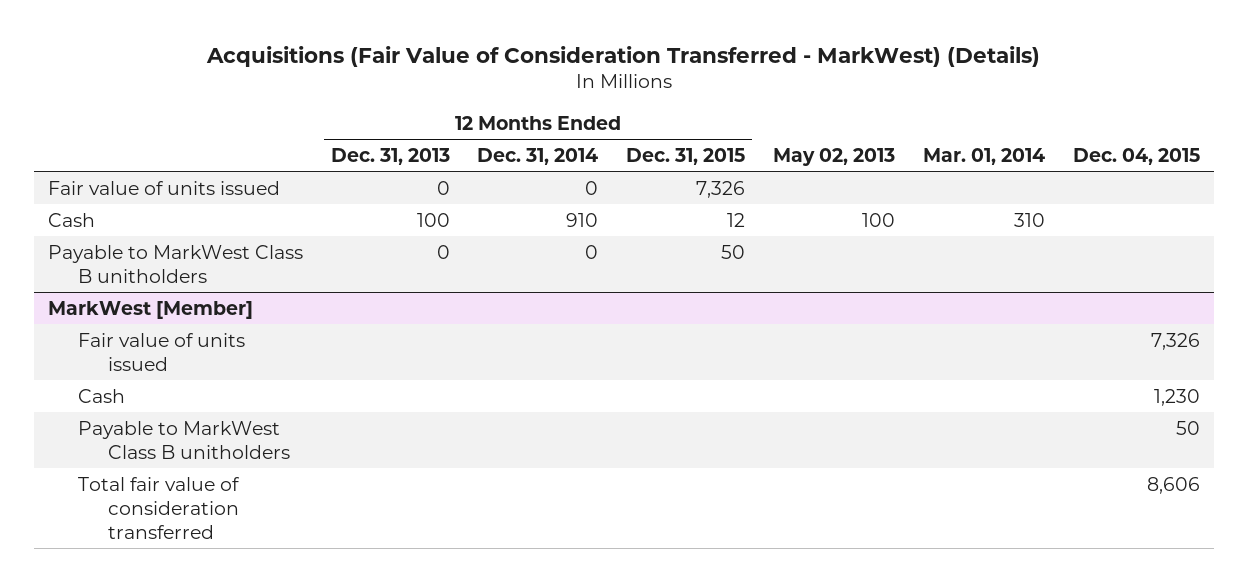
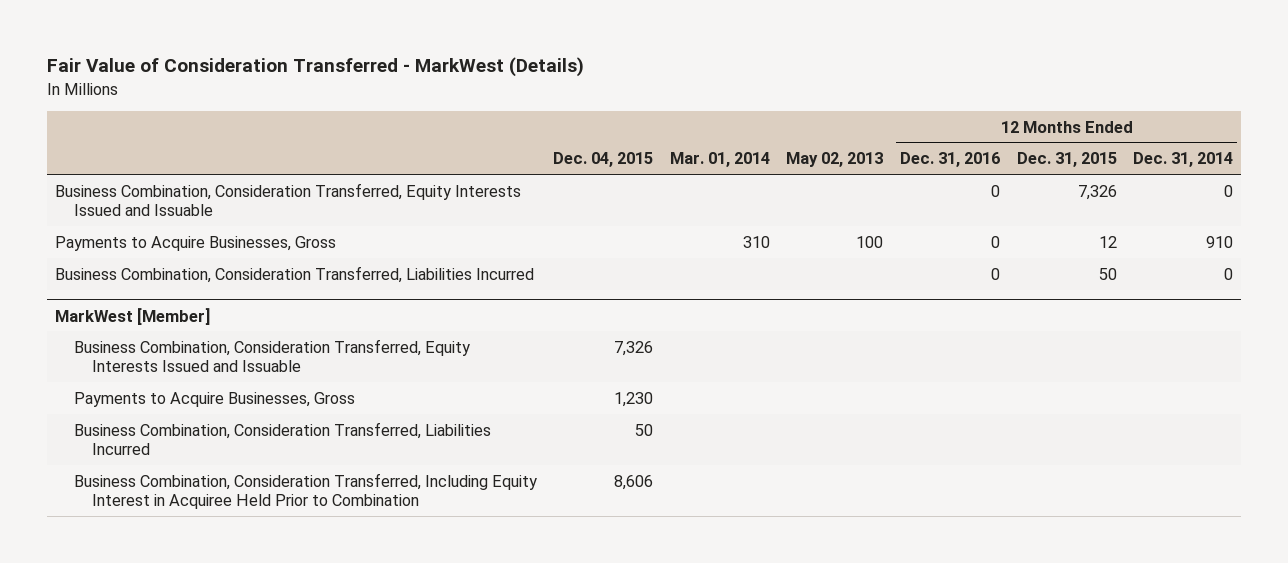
- Acquisitions (Fair Value of Consideration Transferred - MarkWest) (Details)
+ Fair Value of Consideration Transferred - MarkWest (Details)
- | 12 Months Ended Dec. 31, 2013 | 12 Months Ended Dec. 31, 2014 | 12 Months Ended Dec. 31, 2015 | May 02, 2013 | Mar. 01, 2014 | Dec. 04, 2015
+ | Dec. 04, 2015 | Mar. 01, 2014 | May 02, 2013 | 12 Months Ended Dec. 31, 2016 | 12 Months Ended Dec. 31, 2015 | 12 Months Ended Dec. 31, 2014
- Fair value of units issued | 0 | 0 | 7,326 | | |
- Cash | 100 | 910 | 12 | 100 | 310 |
- Payable to MarkWest Class B unitholders | 0 | 0 | 50 | | |
+ Business Combination, Consideration Transferred, Equity Interests Issued and Issuable | | | | 0 | 7,326 | 0
+ Payments to Acquire Businesses, Gross | | 310 | 100 | 0 | 12 | 910
+ Business Combination, Consideration Transferred, Liabilities Incurred | | | | 0 | 50 | 0
@ MarkWest [Member]
- Fair value of units issued | | | | | | 7,326
- Cash | | | | | | 1,230
- Payable to MarkWest Class B unitholders | | | | | | 50
- Total fair value of consideration transferred | | | | | | 8,606
+ Business Combination, Consideration Transferred, Equity Interests Issued and Issuable | 7,326 | | | | |
+ Payments to Acquire Businesses, Gross | 1,230 | | | | |
+ Business Combination, Consideration Transferred, Liabilities Incurred | 50 | | | | |
+ Business Combination, Consideration Transferred, Including Equity Interest in Acquiree Held Prior to Combination | 8,606 | | | | |

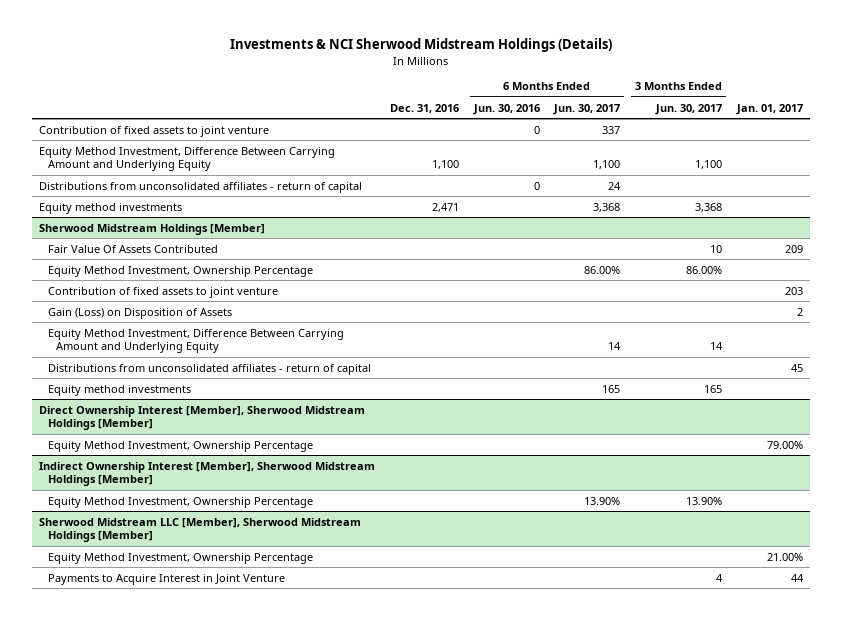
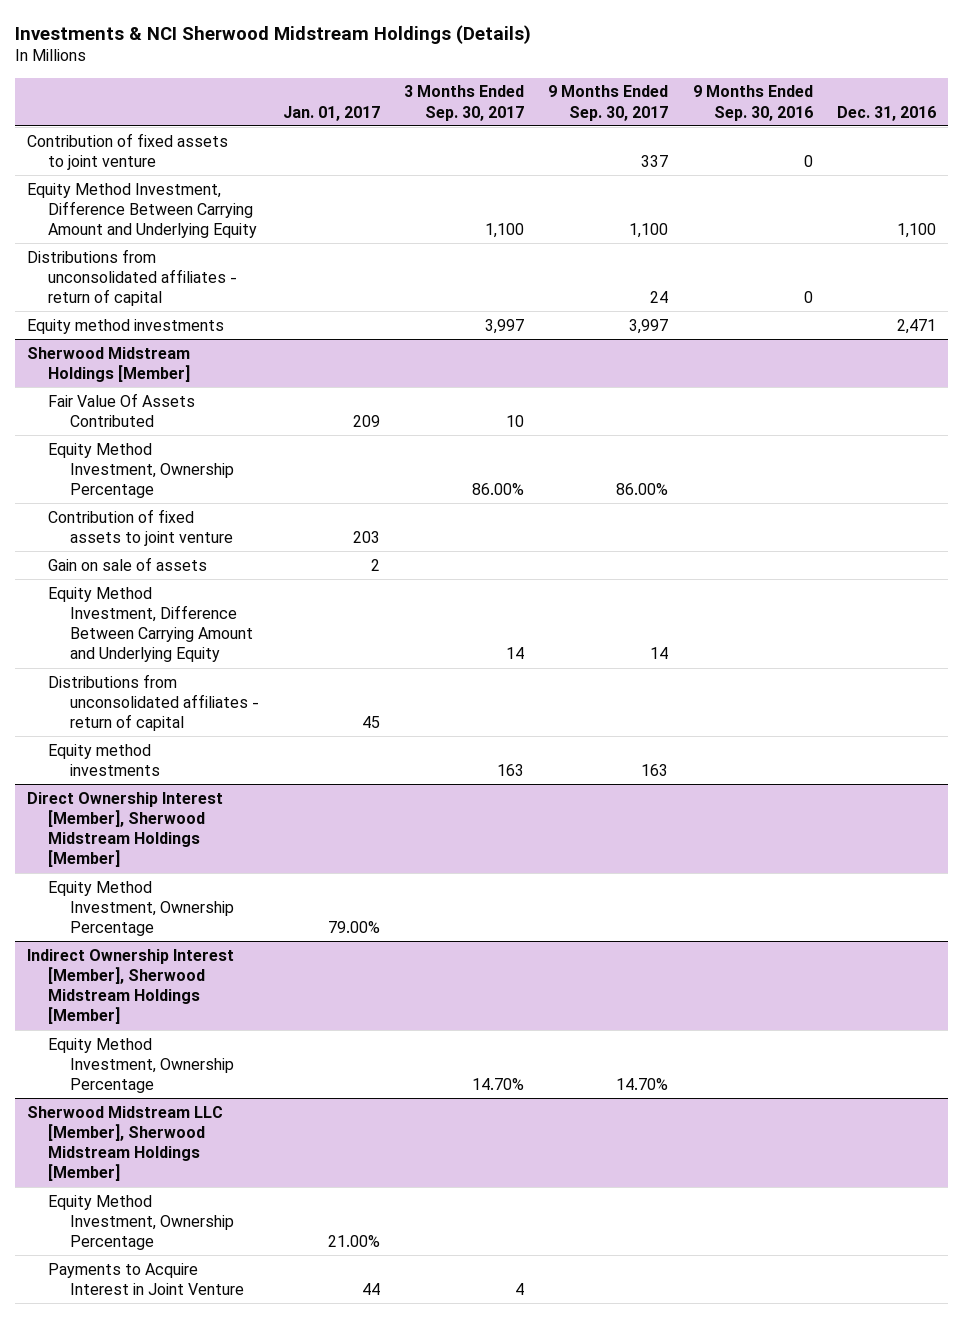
- | Dec. 31, 2016 | 6 Months Ended Jun. 30, 2016 | 6 Months Ended Jun. 30, 2017 | 3 Months Ended Jun. 30, 2017 | Jan. 01, 2017
+ | Jan. 01, 2017 | 3 Months Ended Sep. 30, 2017 | 9 Months Ended Sep. 30, 2017 | 9 Months Ended Sep. 30, 2016 | Dec. 31, 2016
@ Sherwood Midstream Holdings [Member]
- Gain (Loss) on Disposition of Assets | | | | | 2
+ Gain on sale of assets | 2 | | | |

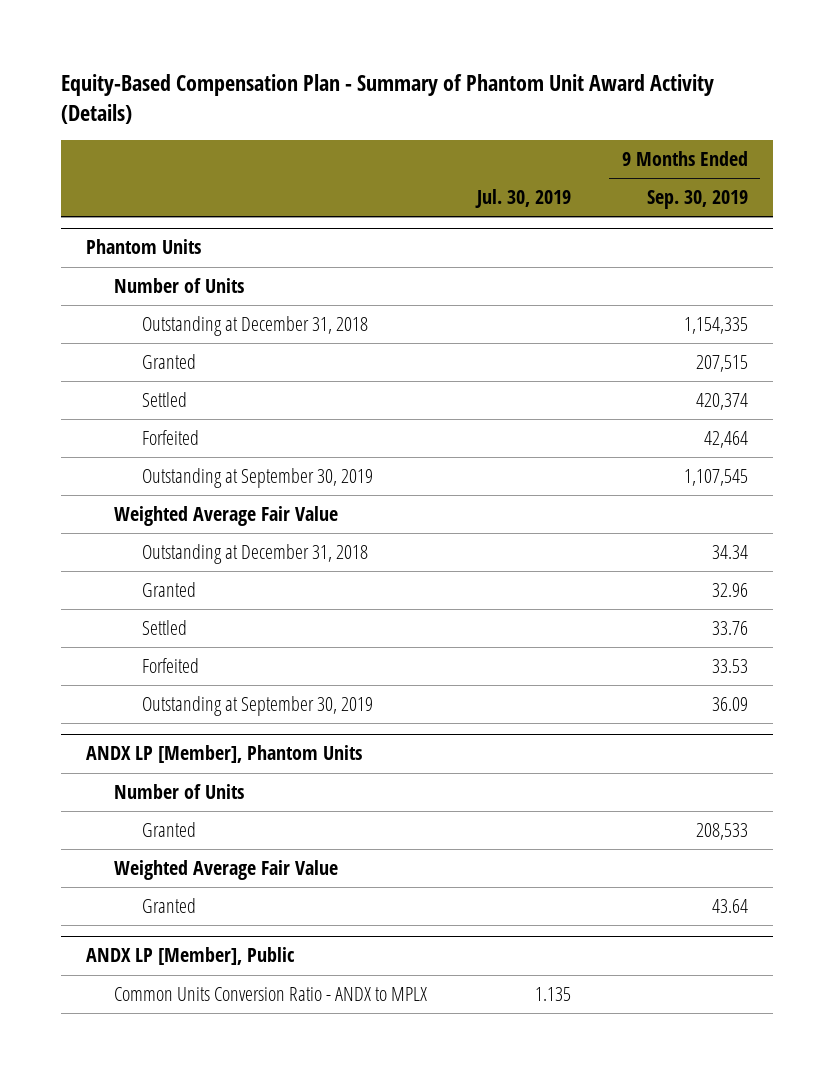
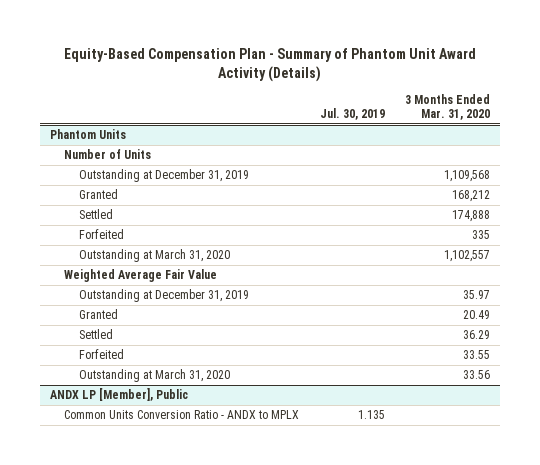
- | Jul. 30, 2019 | 9 Months Ended Sep. 30, 2019
+ | Jul. 30, 2019 | 3 Months Ended Mar. 31, 2020
@ Phantom Units
- Outstanding at December 31, 2018 | | 1,154,335
+ Outstanding at December 31, 2019 | | 1,109,568
- Outstanding at September 30, 2019 | | 1,107,545
+ Outstanding at March 31, 2020 | | 1,102,557
- Outstanding at December 31, 2018 | | 34.34
+ Outstanding at December 31, 2019 | | 35.97
- Outstanding at September 30, 2019 | | 36.09
- ANDX LP [Member], Phantom Units
- Number of Units
- Granted | | 208,533
- Weighted Average Fair Value
- Granted | | 43.64
@ Phantom Units
+ Outstanding at March 31, 2020 | | 33.56

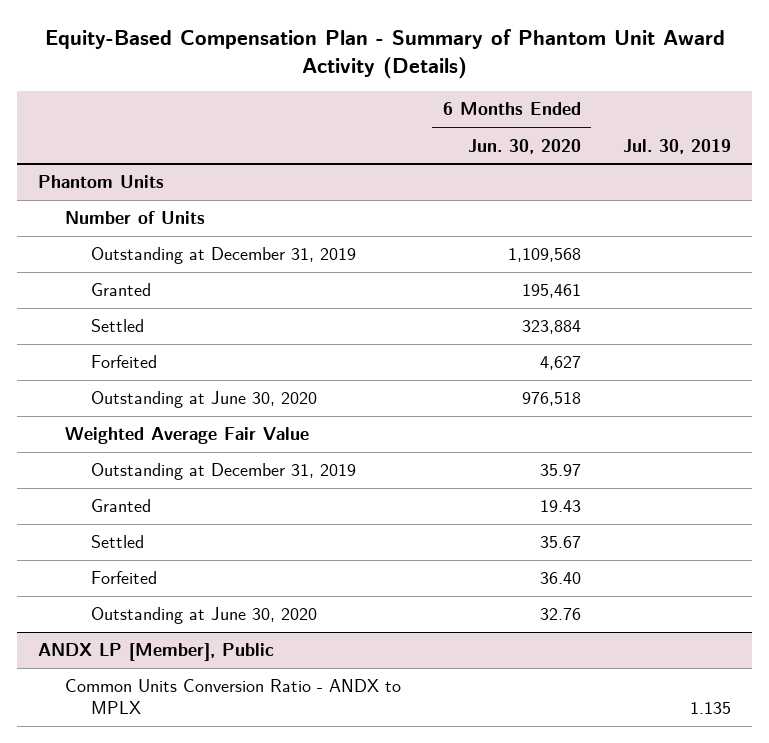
- | Jul. 30, 2019 | 3 Months Ended Mar. 31, 2020
+ | 6 Months Ended Jun. 30, 2020 | Jul. 30, 2019
@ Phantom Units
- Outstanding at March 31, 2020 | | 1,102,557
+ Outstanding at June 30, 2020 | 976,518 |
- Outstanding at March 31, 2020 | | 33.56
+ Outstanding at June 30, 2020 | 32.76 |

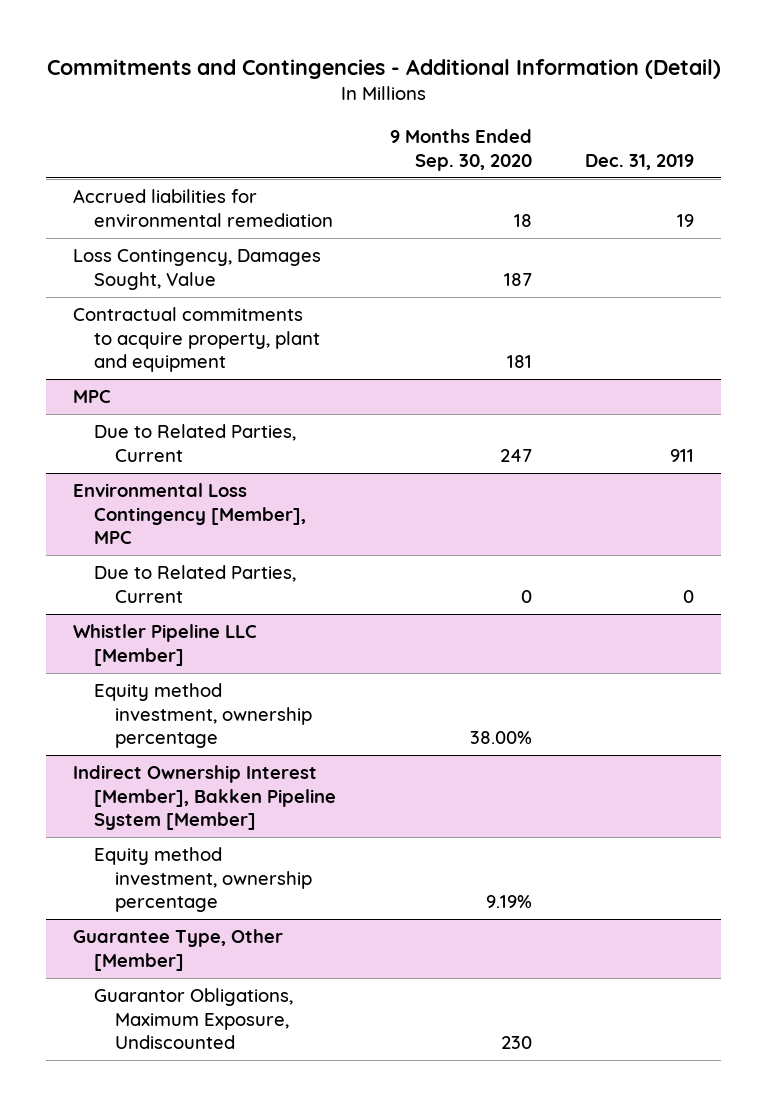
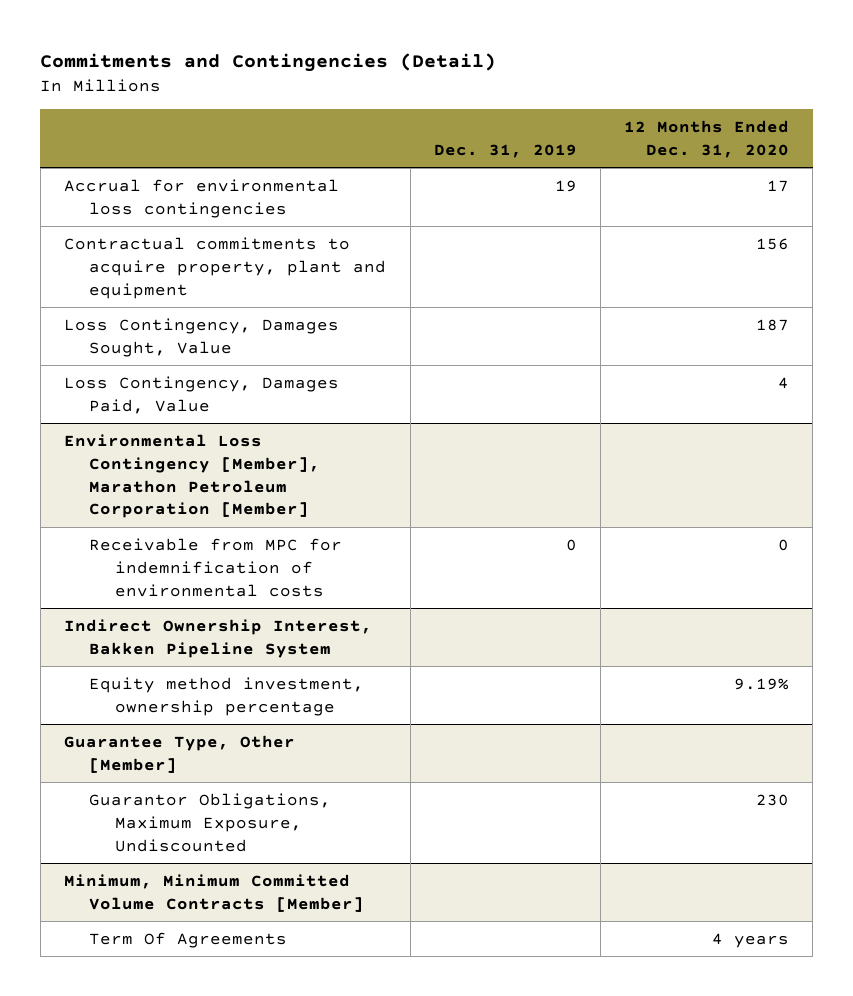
- Commitments and Contingencies - Additional Information (Detail)
+ Commitments and Contingencies (Detail)
- | 9 Months Ended Sep. 30, 2020 | Dec. 31, 2019
+ | Dec. 31, 2019 | 12 Months Ended Dec. 31, 2020
- Accrued liabilities for environmental remediation | 18 | 19
+ Accrual for environmental loss contingencies | 19 | 17
- MPC
- Due to Related Parties, Current | 247 | 911
- Environmental Loss Contingency [Member], MPC
- Due to Related Parties, Current | 0 | 0
- Whistler Pipeline LLC [Member]
- Equity method investment, ownership percentage | 38.00% |
- Indirect Ownership Interest [Member], Bakken Pipeline System [Member]
moved down: Loss Contingency, Damages Sought, Value | | 187
+ Loss Contingency, Damages Paid, Value | | 4
+ Environmental Loss Contingency [Member], Marathon Petroleum Corporation [Member]
+ Receivable from MPC for indemnification of environmental costs | 0 | 0
+ Indirect Ownership Interest, Bakken Pipeline System
+ Minimum, Minimum Committed Volume Contracts [Member]
+ Term Of Agreements | | 4 years

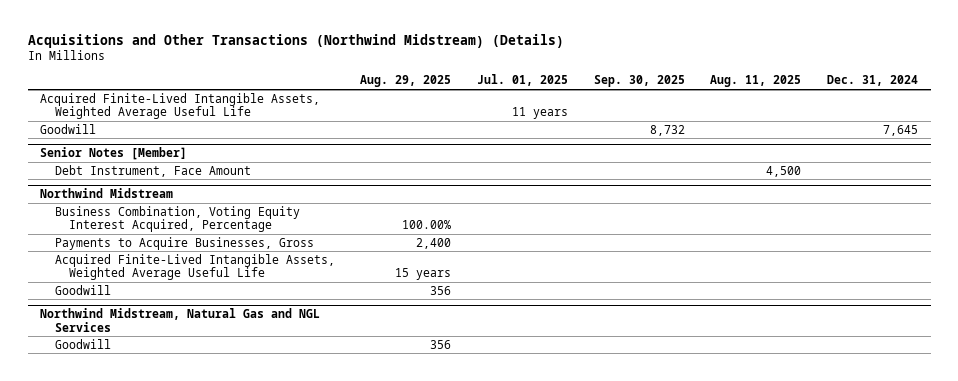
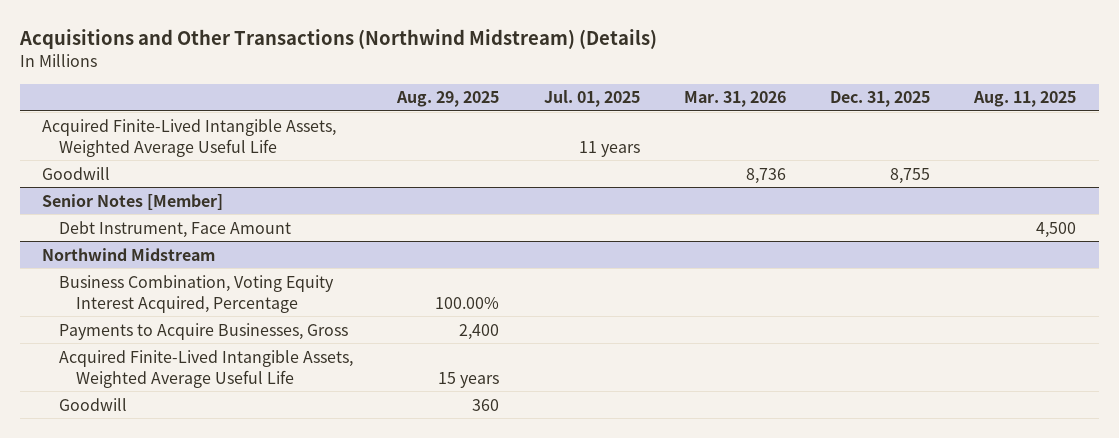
- | Aug. 29, 2025 | Jul. 01, 2025 | Sep. 30, 2025 | Aug. 11, 2025 | Dec. 31, 2024
+ | Aug. 29, 2025 | Jul. 01, 2025 | Mar. 31, 2026 | Dec. 31, 2025 | Aug. 11, 2025
@ Northwind Midstream
- Goodwill | 356 | | | |
- Northwind Midstream, Natural Gas and NGL Services
- Goodwill | 356 | | | |
@ Northwind Midstream
+ Goodwill | 360 | | | |

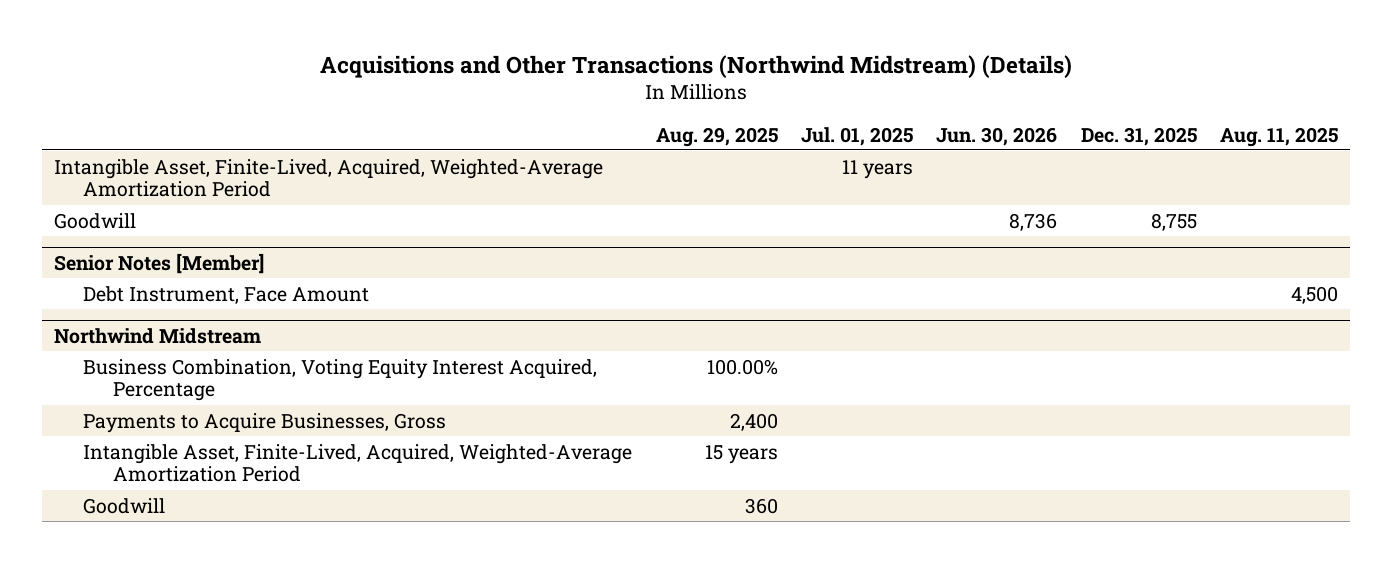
- | Aug. 29, 2025 | Jul. 01, 2025 | Mar. 31, 2026 | Dec. 31, 2025 | Aug. 11, 2025
+ | Aug. 29, 2025 | Jul. 01, 2025 | Jun. 30, 2026 | Dec. 31, 2025 | Aug. 11, 2025
- Acquired Finite-Lived Intangible Assets, Weighted Average Useful Life | | 11 years | | |
+ Intangible Asset, Finite-Lived, Acquired, Weighted-Average Amortization Period | | 11 years | | |
@ Northwind Midstream
- Acquired Finite-Lived Intangible Assets, Weighted Average Useful Life | 15 years | | | |
+ Intangible Asset, Finite-Lived, Acquired, Weighted-Average Amortization Period | 15 years | | | |

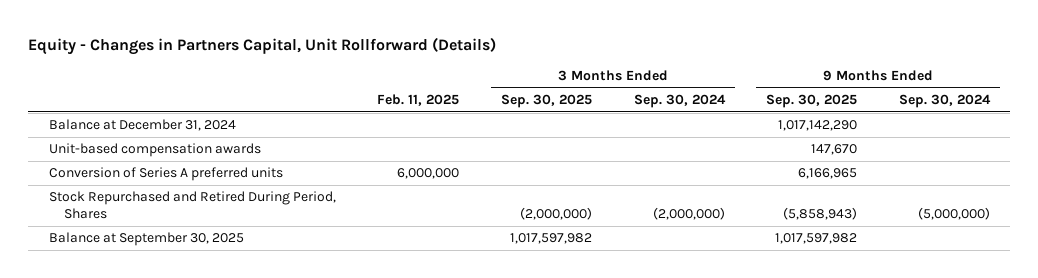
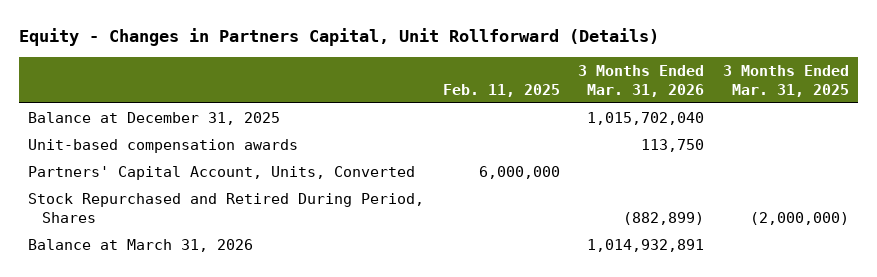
- | Feb. 11, 2025 | 3 Months Ended Sep. 30, 2025 | 3 Months Ended Sep. 30, 2024 | 9 Months Ended Sep. 30, 2025 | 9 Months Ended Sep. 30, 2024
+ | Feb. 11, 2025 | 3 Months Ended Mar. 31, 2026 | 3 Months Ended Mar. 31, 2025
- Balance at December 31, 2024 | | | | 1,017,142,290 |
+ Balance at December 31, 2025 | | 1,015,702,040 |
- Conversion of Series A preferred units | 6,000,000 | | | 6,166,965 |
+ Partners' Capital Account, Units, Converted | 6,000,000 | |
- Balance at September 30, 2025 | | 1,017,597,982 | | 1,017,597,982 |
+ Balance at March 31, 2026 | | 1,014,932,891 |

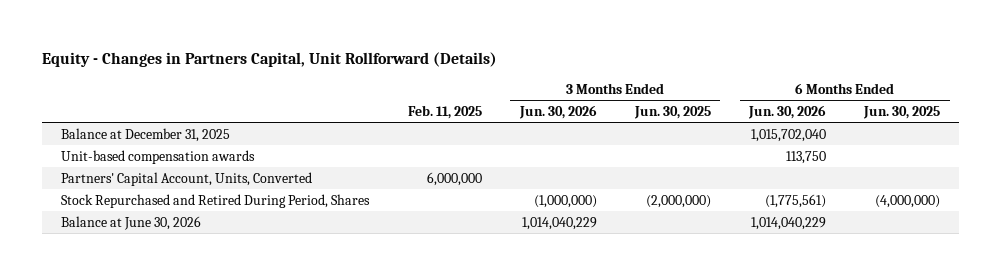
- | Feb. 11, 2025 | 3 Months Ended Mar. 31, 2026 | 3 Months Ended Mar. 31, 2025
+ | Feb. 11, 2025 | 3 Months Ended Jun. 30, 2026 | 3 Months Ended Jun. 30, 2025 | 6 Months Ended Jun. 30, 2026 | 6 Months Ended Jun. 30, 2025
- Balance at March 31, 2026 | | 1,014,932,891 |
+ Balance at June 30, 2026 | | 1,014,040,229 | | 1,014,040,229 |

